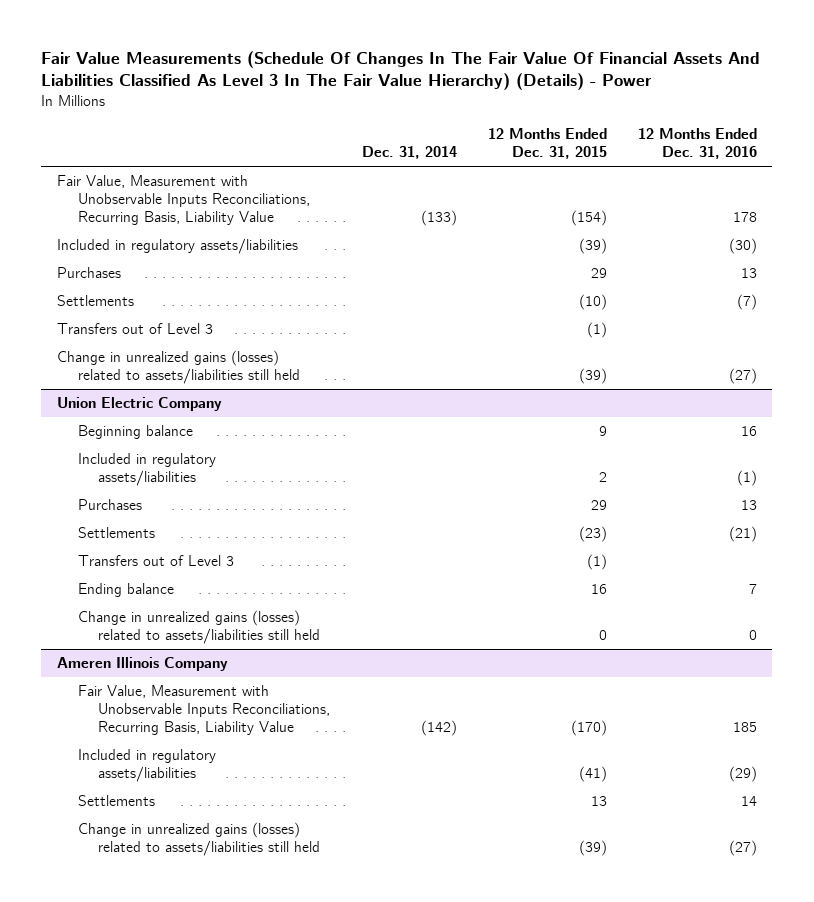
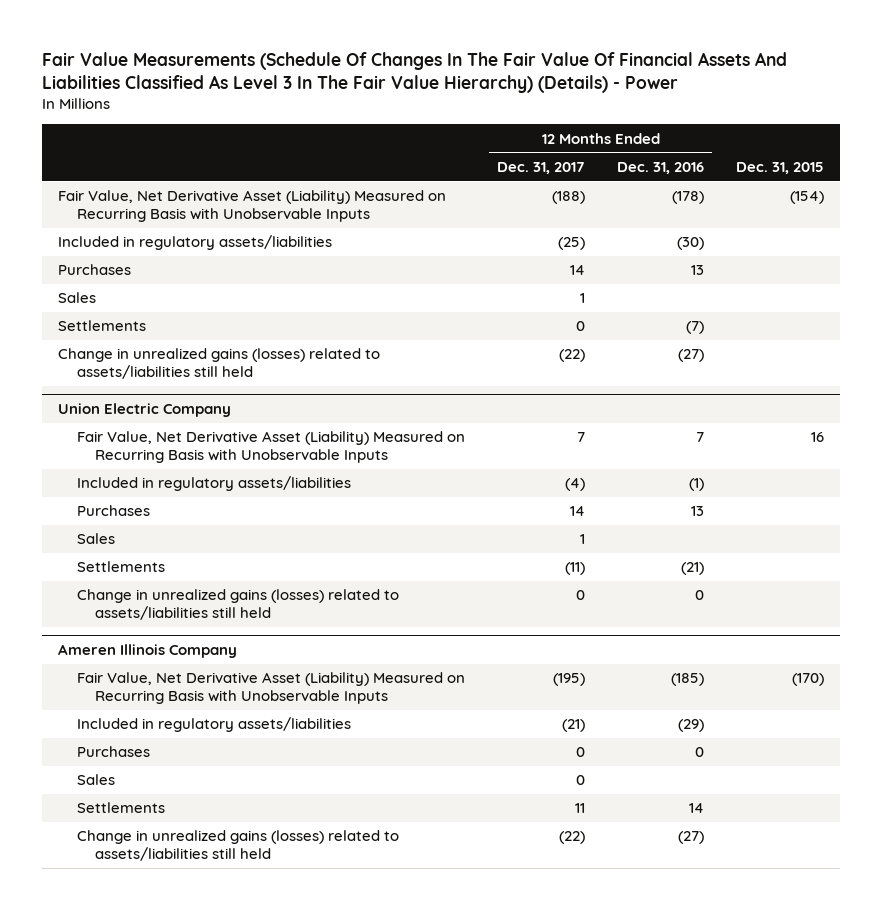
- | Dec. 31, 2014 | 12 Months Ended Dec. 31, 2015 | 12 Months Ended Dec. 31, 2016
+ | 12 Months Ended Dec. 31, 2017 | 12 Months Ended Dec. 31, 2016 | Dec. 31, 2015
- Fair Value, Measurement with Unobservable Inputs Reconciliations, Recurring Basis, Liability Value | (133) | (154) | 178
+ Fair Value, Net Derivative Asset (Liability) Measured on Recurring Basis with Unobservable Inputs | (188) | (178) | (154)
+ Sales | 1 | |
- Transfers out of Level 3 | | (1) |
@ Union Electric Company
- Beginning balance | | 9 | 16
+ Fair Value, Net Derivative Asset (Liability) Measured on Recurring Basis with Unobservable Inputs | 7 | 7 | 16
+ Sales | 1 | |
- Transfers out of Level 3 | | (1) |
- Ending balance | | 16 | 7
@ Ameren Illinois Company
- Fair Value, Measurement with Unobservable Inputs Reconciliations, Recurring Basis, Liability Value | (142) | (170) | 185
+ Fair Value, Net Derivative Asset (Liability) Measured on Recurring Basis with Unobservable Inputs | (195) | (185) | (170)
+ Purchases | 0 | 0 |
+ Sales | 0 | |

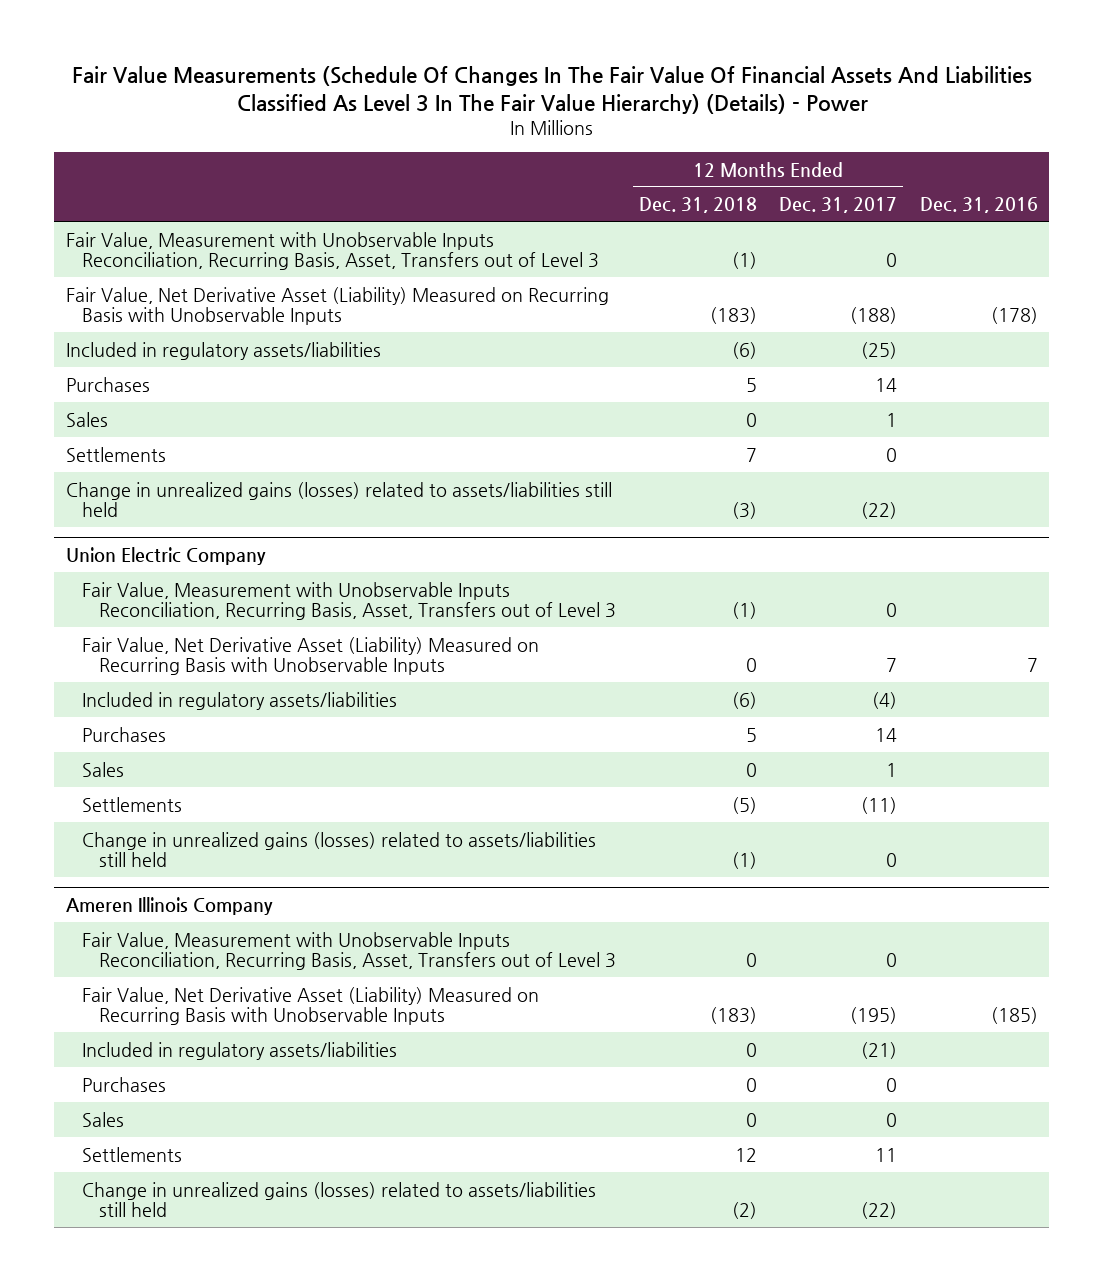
- | 12 Months Ended Dec. 31, 2017 | 12 Months Ended Dec. 31, 2016 | Dec. 31, 2015
+ | 12 Months Ended Dec. 31, 2018 | 12 Months Ended Dec. 31, 2017 | Dec. 31, 2016
+ Fair Value, Measurement with Unobservable Inputs Reconciliation, Recurring Basis, Asset, Transfers out of Level 3 | (1) | 0 |
@ Union Electric Company
+ Fair Value, Measurement with Unobservable Inputs Reconciliation, Recurring Basis, Asset, Transfers out of Level 3 | (1) | 0 |
@ Ameren Illinois Company
+ Fair Value, Measurement with Unobservable Inputs Reconciliation, Recurring Basis, Asset, Transfers out of Level 3 | 0 | 0 |

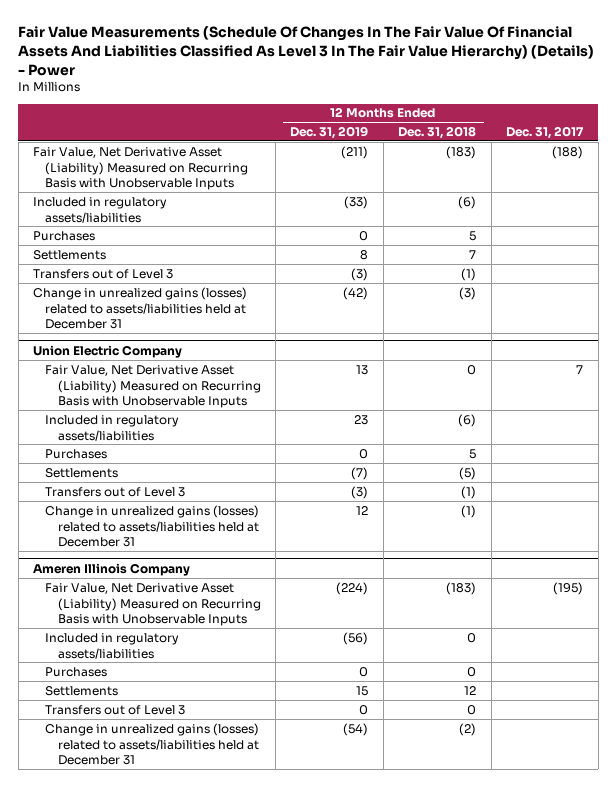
- | 12 Months Ended Dec. 31, 2018 | 12 Months Ended Dec. 31, 2017 | Dec. 31, 2016
+ | 12 Months Ended Dec. 31, 2019 | 12 Months Ended Dec. 31, 2018 | Dec. 31, 2017
- Fair Value, Measurement with Unobservable Inputs Reconciliation, Recurring Basis, Asset, Transfers out of Level 3 | (1) | 0 |
- Sales | 0 | 1 |
- Change in unrealized gains (losses) related to assets/liabilities still held | (3) | (22) |
+ Transfers out of Level 3 | (3) | (1) |
+ Change in unrealized gains (losses) related to assets/liabilities held at December 31 | (42) | (3) |
@ Union Electric Company
- Fair Value, Measurement with Unobservable Inputs Reconciliation, Recurring Basis, Asset, Transfers out of Level 3 | (1) | 0 |
- Sales | 0 | 1 |
- Change in unrealized gains (losses) related to assets/liabilities still held | (1) | 0 |
+ Transfers out of Level 3 | (3) | (1) |
+ Change in unrealized gains (losses) related to assets/liabilities held at December 31 | 12 | (1) |
@ Ameren Illinois Company
- Fair Value, Measurement with Unobservable Inputs Reconciliation, Recurring Basis, Asset, Transfers out of Level 3 | 0 | 0 |
- Sales | 0 | 0 |
- Change in unrealized gains (losses) related to assets/liabilities still held | (2) | (22) |
+ Transfers out of Level 3 | 0 | 0 |
+ Change in unrealized gains (losses) related to assets/liabilities held at December 31 | (54) | (2) |

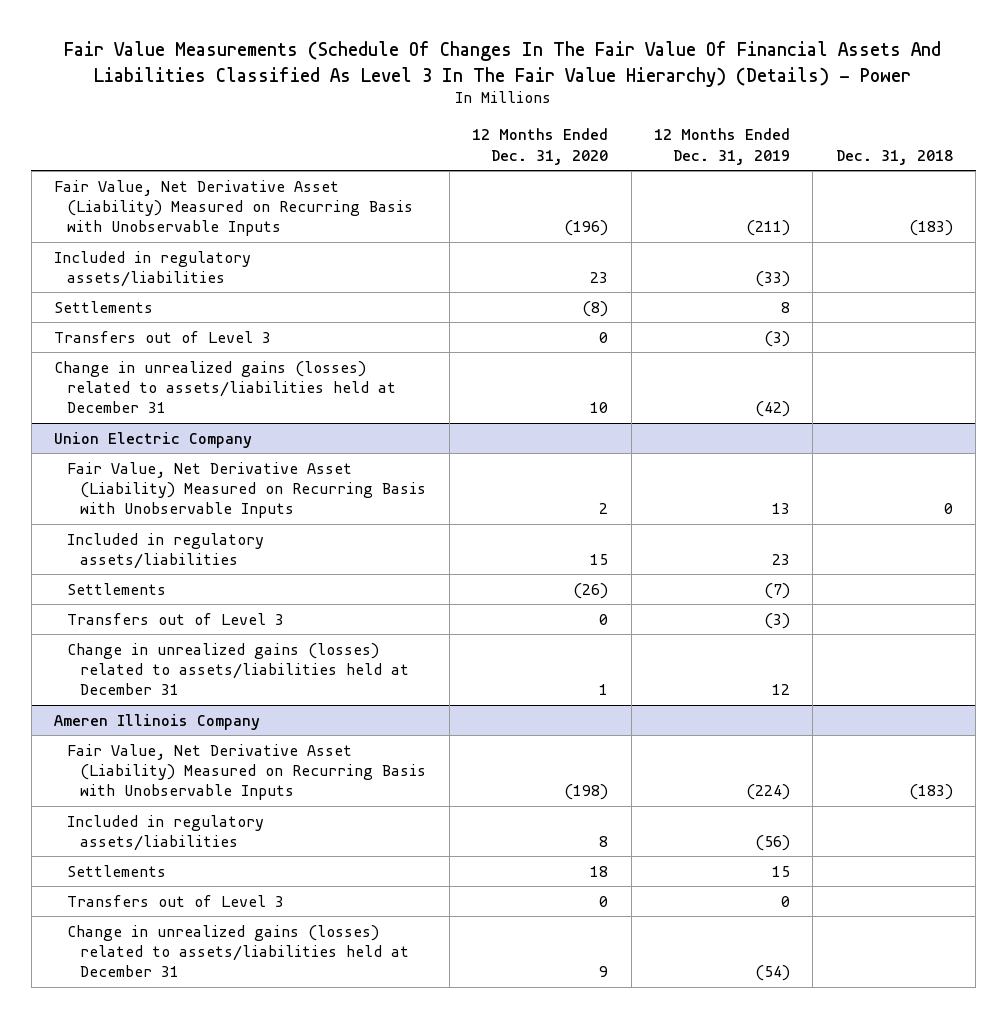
- | 12 Months Ended Dec. 31, 2019 | 12 Months Ended Dec. 31, 2018 | Dec. 31, 2017
+ | 12 Months Ended Dec. 31, 2020 | 12 Months Ended Dec. 31, 2019 | Dec. 31, 2018
- Purchases | 0 | 5 |
@ Union Electric Company
- Purchases | 0 | 5 |
@ Ameren Illinois Company
- Purchases | 0 | 0 |

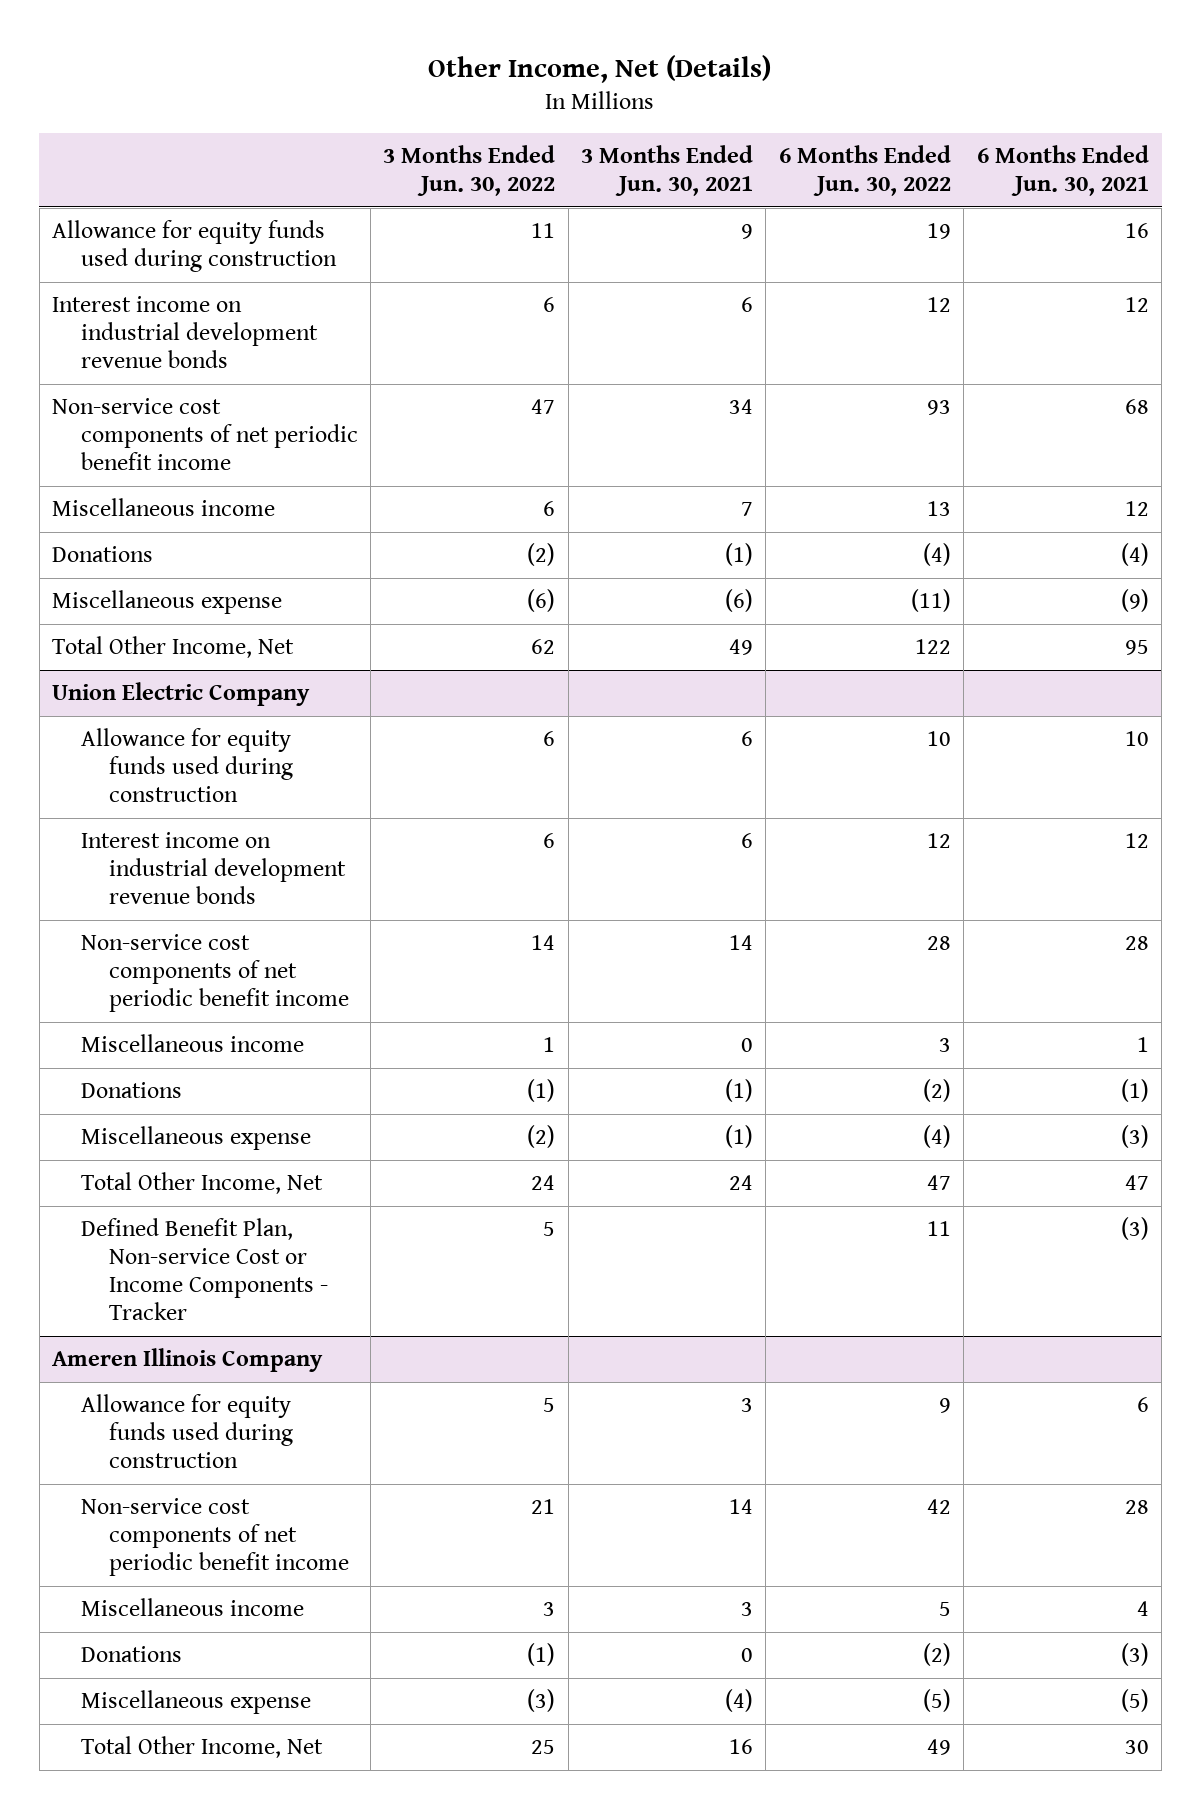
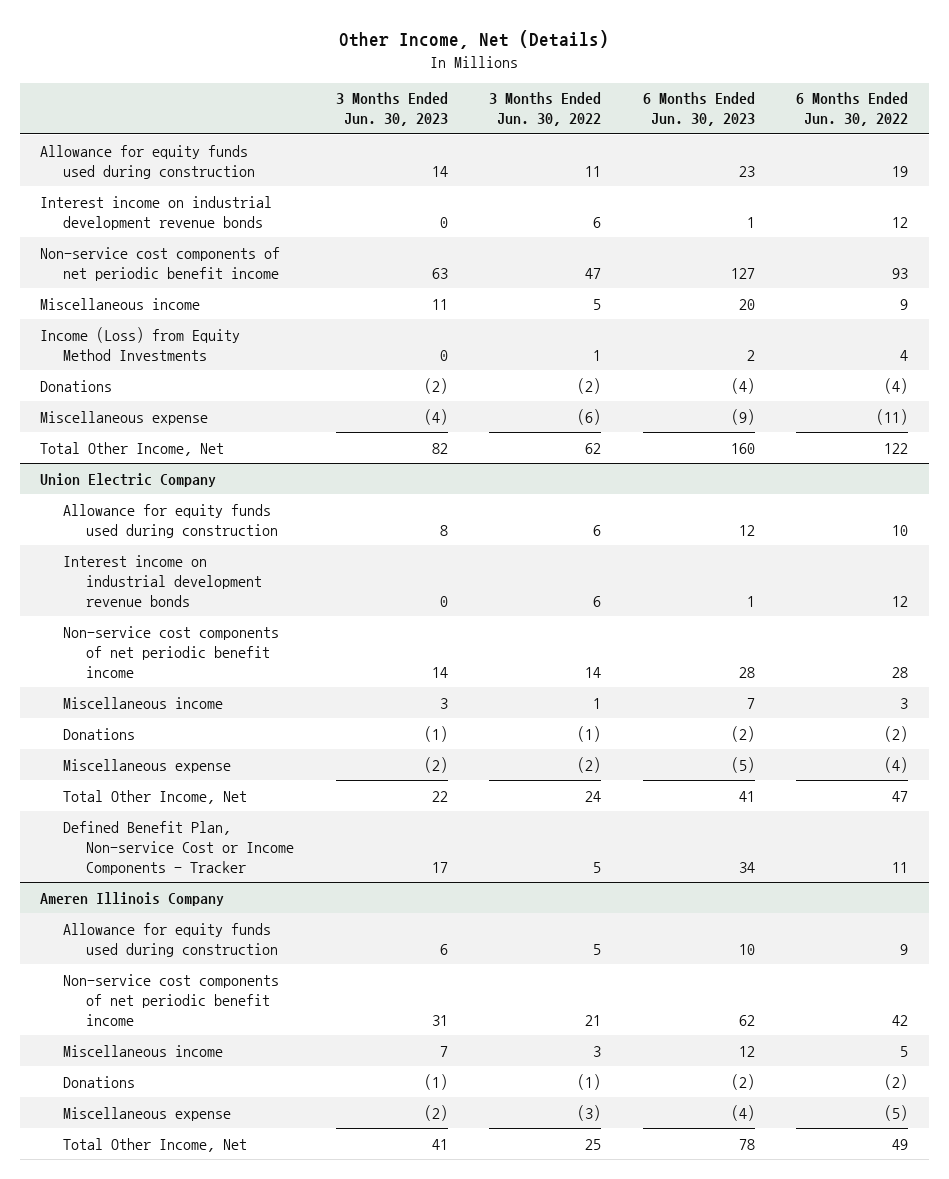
- | 3 Months Ended Jun. 30, 2022 | 3 Months Ended Jun. 30, 2021 | 6 Months Ended Jun. 30, 2022 | 6 Months Ended Jun. 30, 2021
+ | 3 Months Ended Jun. 30, 2023 | 3 Months Ended Jun. 30, 2022 | 6 Months Ended Jun. 30, 2023 | 6 Months Ended Jun. 30, 2022
- Miscellaneous income | 6 | 7 | 13 | 12
+ Miscellaneous income | 11 | 5 | 20 | 9
+ Income (Loss) from Equity Method Investments | 0 | 1 | 2 | 4

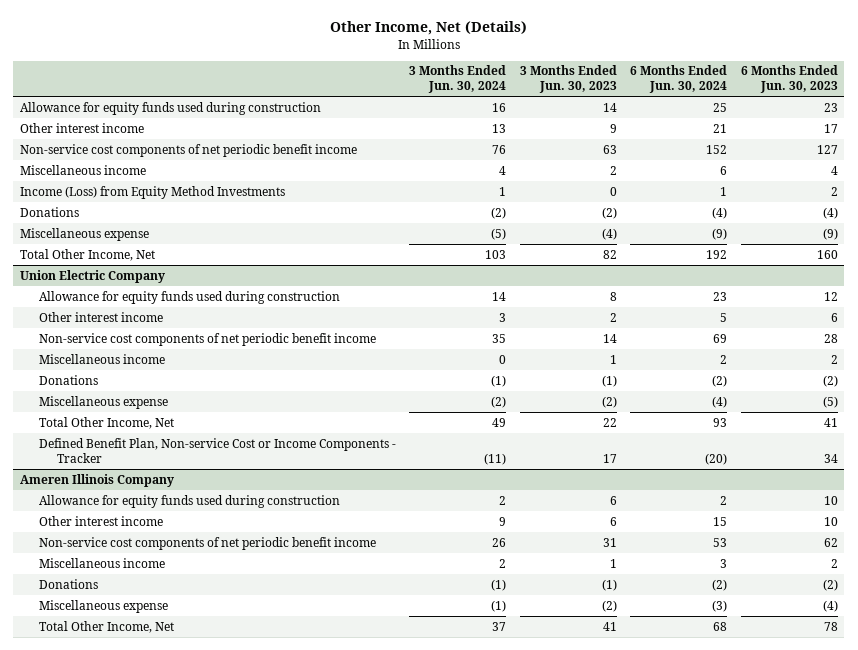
- | 3 Months Ended Jun. 30, 2023 | 3 Months Ended Jun. 30, 2022 | 6 Months Ended Jun. 30, 2023 | 6 Months Ended Jun. 30, 2022
+ | 3 Months Ended Jun. 30, 2024 | 3 Months Ended Jun. 30, 2023 | 6 Months Ended Jun. 30, 2024 | 6 Months Ended Jun. 30, 2023
- Interest income on industrial development revenue bonds | 0 | 6 | 1 | 12
+ Other interest income | 13 | 9 | 21 | 17
- Miscellaneous income | 11 | 5 | 20 | 9
+ Miscellaneous income | 4 | 2 | 6 | 4
@ Union Electric Company
- Interest income on industrial development revenue bonds | 0 | 6 | 1 | 12
+ Other interest income | 3 | 2 | 5 | 6
- Miscellaneous income | 3 | 1 | 7 | 3
+ Miscellaneous income | 0 | 1 | 2 | 2
@ Ameren Illinois Company
+ Other interest income | 9 | 6 | 15 | 10
- Miscellaneous income | 7 | 3 | 12 | 5
+ Miscellaneous income | 2 | 1 | 3 | 2

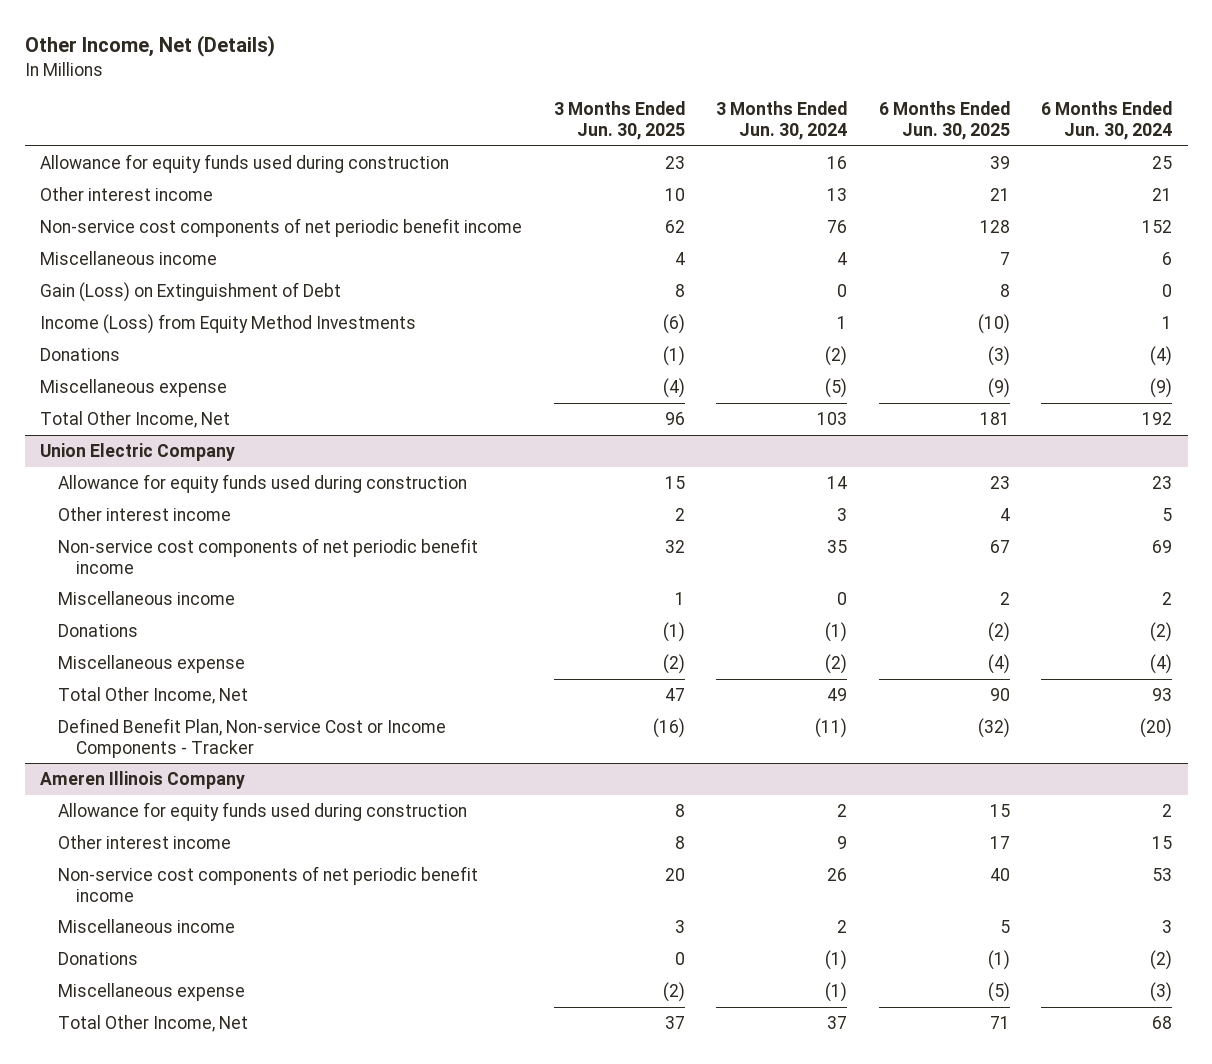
- | 3 Months Ended Jun. 30, 2024 | 3 Months Ended Jun. 30, 2023 | 6 Months Ended Jun. 30, 2024 | 6 Months Ended Jun. 30, 2023
+ | 3 Months Ended Jun. 30, 2025 | 3 Months Ended Jun. 30, 2024 | 6 Months Ended Jun. 30, 2025 | 6 Months Ended Jun. 30, 2024
+ Gain (Loss) on Extinguishment of Debt | 8 | 0 | 8 | 0

